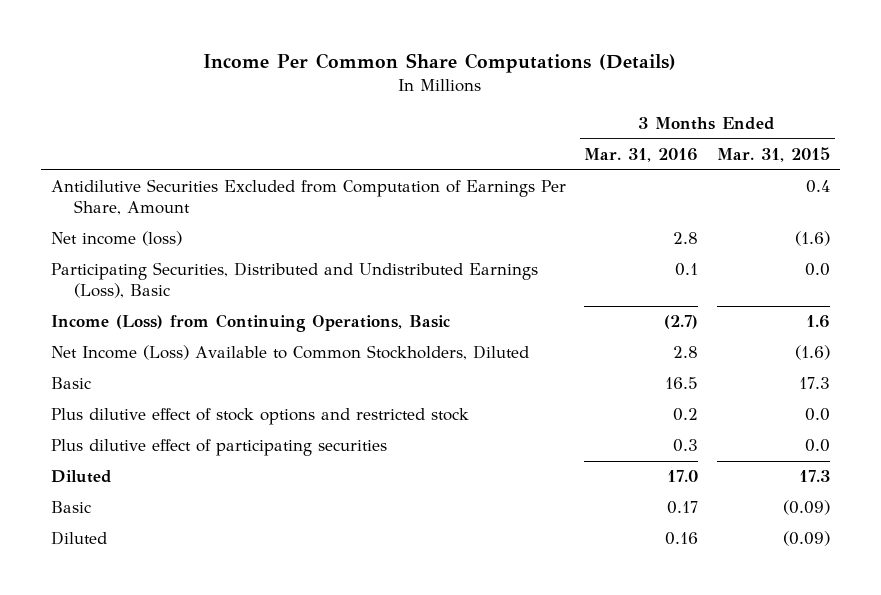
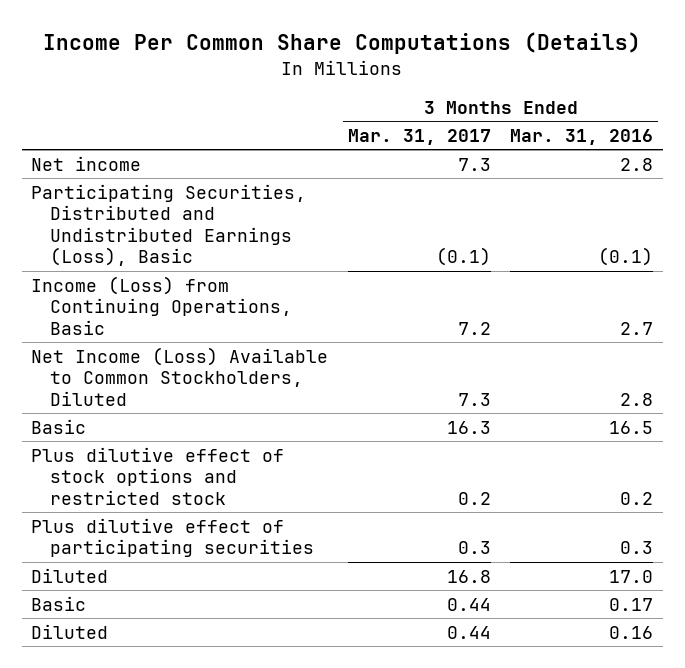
- | 3 Months Ended Mar. 31, 2016 | 3 Months Ended Mar. 31, 2015
+ | 3 Months Ended Mar. 31, 2017 | 3 Months Ended Mar. 31, 2016
- Antidilutive Securities Excluded from Computation of Earnings Per Share, Amount | | 0.4
- Net income (loss) | 2.8 | (1.6)
- Participating Securities, Distributed and Undistributed Earnings (Loss), Basic | 0.1 | 0.0
- Income (Loss) from Continuing Operations, Basic | (2.7) | 1.6
+ Net income | 7.3 | 2.8
+ Participating Securities, Distributed and Undistributed Earnings (Loss), Basic | (0.1) | (0.1)
+ Income (Loss) from Continuing Operations, Basic | 7.2 | 2.7

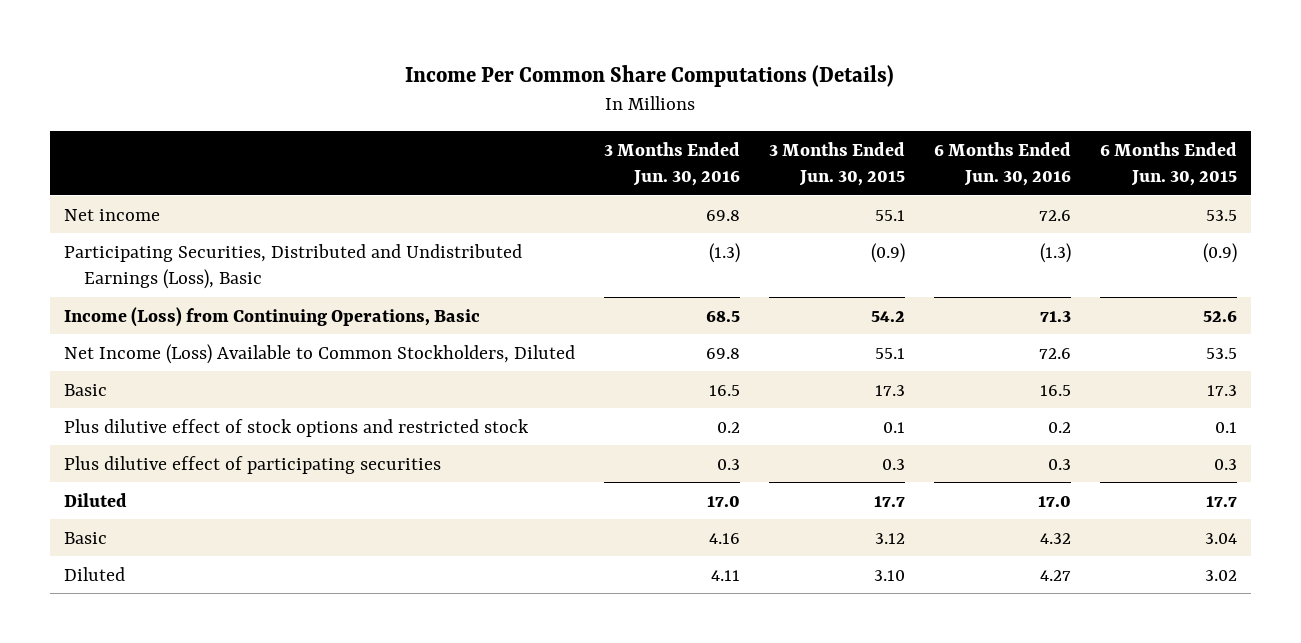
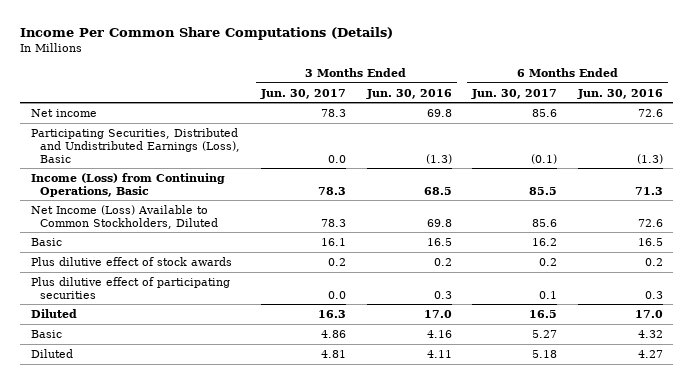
- | 3 Months Ended Jun. 30, 2016 | 3 Months Ended Jun. 30, 2015 | 6 Months Ended Jun. 30, 2016 | 6 Months Ended Jun. 30, 2015
+ | 3 Months Ended Jun. 30, 2017 | 3 Months Ended Jun. 30, 2016 | 6 Months Ended Jun. 30, 2017 | 6 Months Ended Jun. 30, 2016
- Plus dilutive effect of stock options and restricted stock | 0.2 | 0.1 | 0.2 | 0.1
+ Plus dilutive effect of stock awards | 0.2 | 0.2 | 0.2 | 0.2

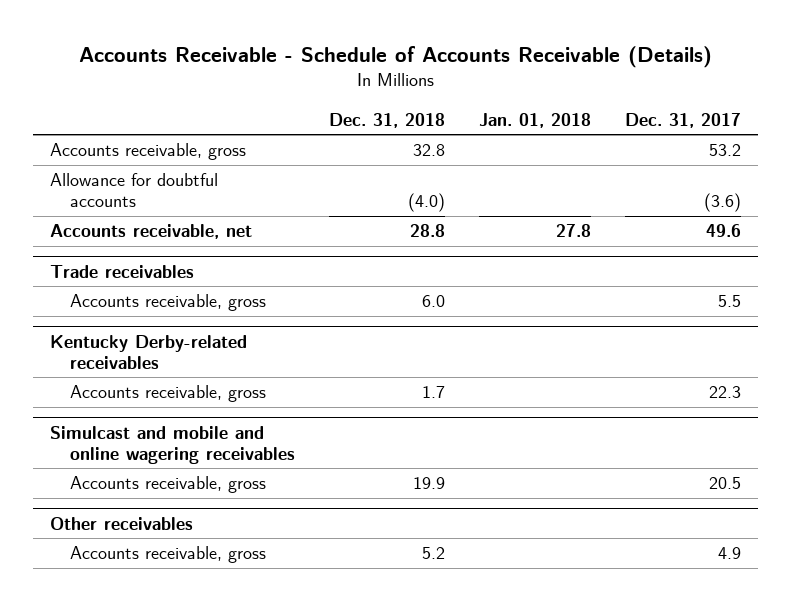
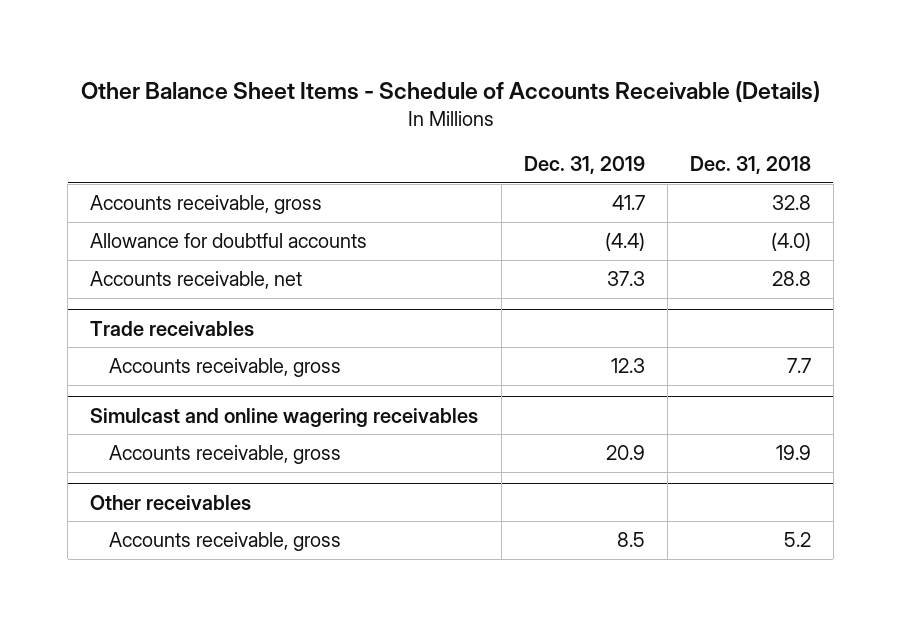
- Accounts Receivable - Schedule of Accounts Receivable (Details)
+ Other Balance Sheet Items - Schedule of Accounts Receivable (Details)
- | Dec. 31, 2018 | Jan. 01, 2018 | Dec. 31, 2017
+ | Dec. 31, 2019 | Dec. 31, 2018
@ Trade receivables
- Accounts receivable, gross | 6.0 | | 5.5
- Kentucky Derby-related receivables
- Accounts receivable, gross | 1.7 | | 22.3
- Simulcast and mobile and online wagering receivables
@ Trade receivables
+ Accounts receivable, gross | 12.3 | 7.7
+ Simulcast and online wagering receivables

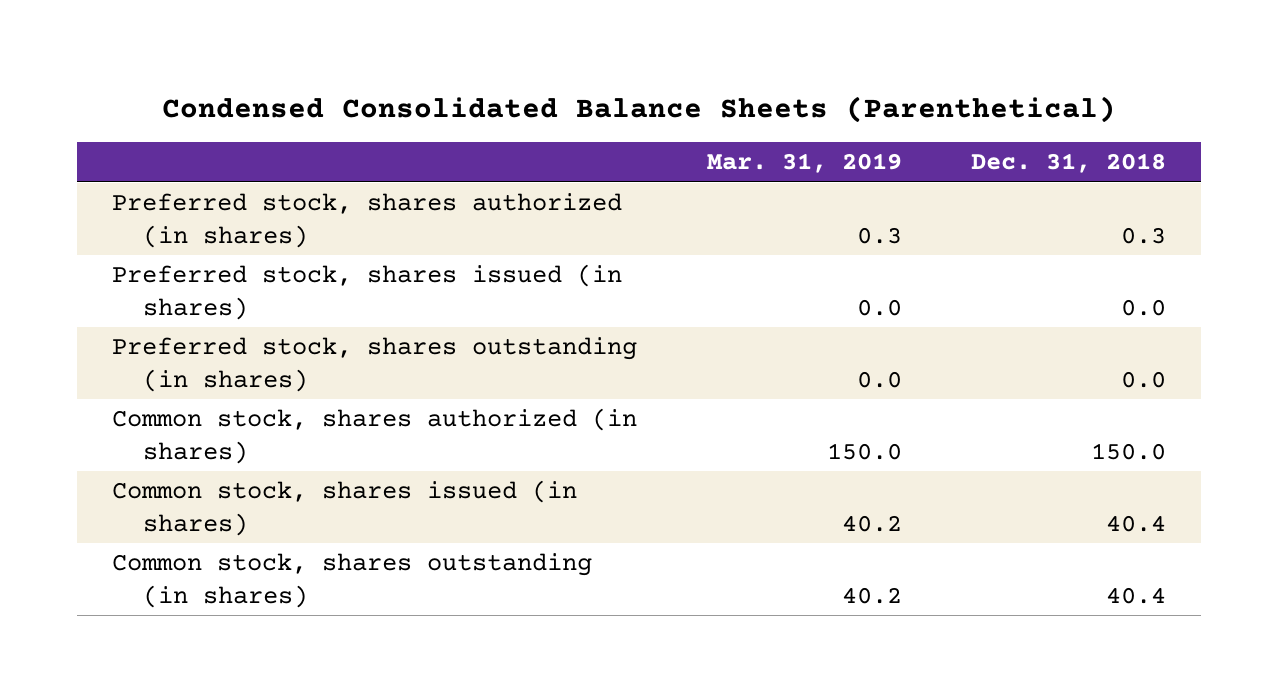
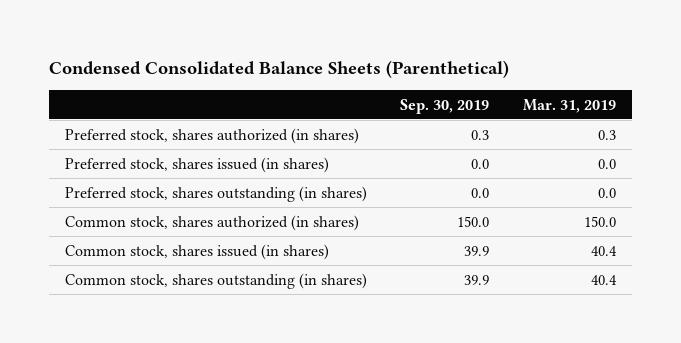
- | Mar. 31, 2019 | Dec. 31, 2018
+ | Sep. 30, 2019 | Mar. 31, 2019
- Common stock, shares issued (in shares) | 40.2 | 40.4
- Common stock, shares outstanding (in shares) | 40.2 | 40.4
+ Common stock, shares issued (in shares) | 39.9 | 40.4
+ Common stock, shares outstanding (in shares) | 39.9 | 40.4

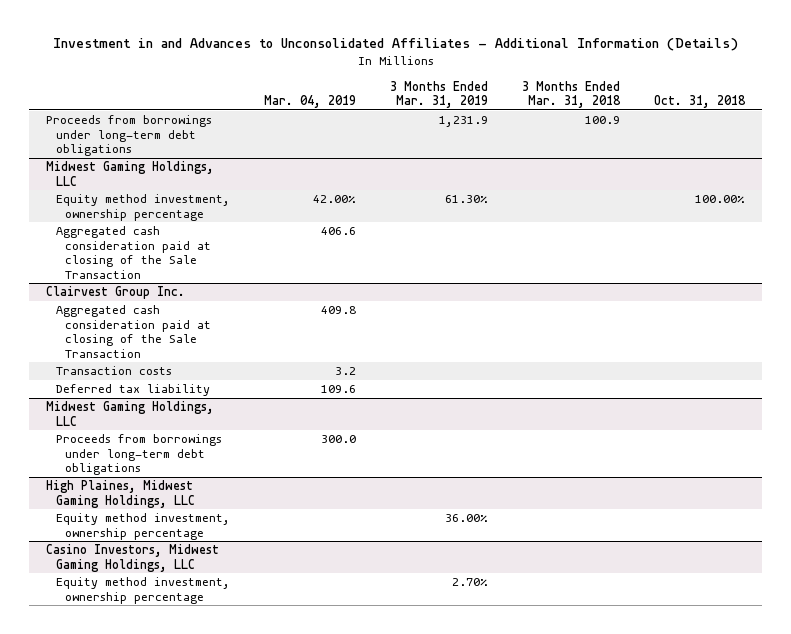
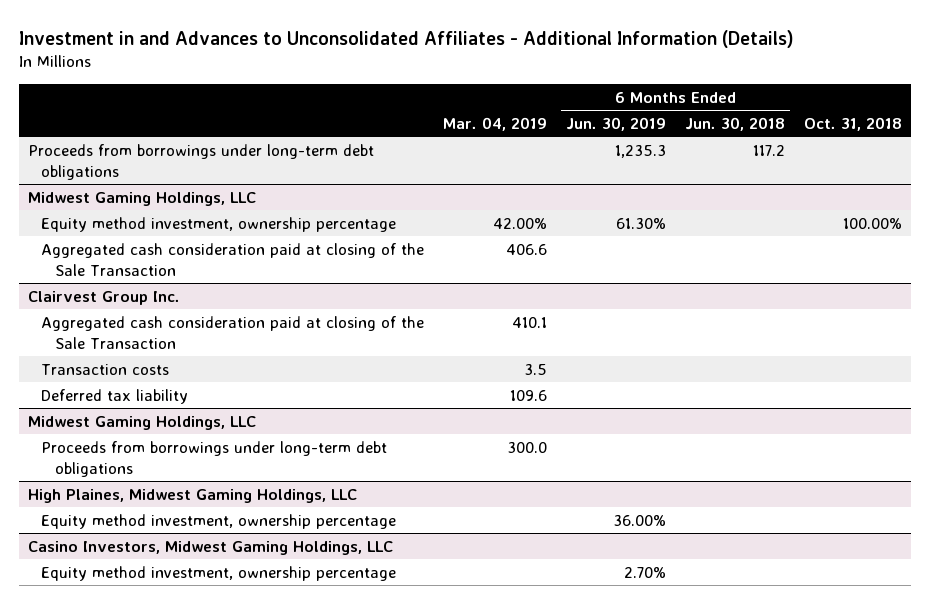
- | Mar. 04, 2019 | 3 Months Ended Mar. 31, 2019 | 3 Months Ended Mar. 31, 2018 | Oct. 31, 2018
+ | Mar. 04, 2019 | 6 Months Ended Jun. 30, 2019 | 6 Months Ended Jun. 30, 2018 | Oct. 31, 2018
@ Clairvest Group Inc.
- Aggregated cash consideration paid at closing of the Sale Transaction | 409.8 | | |
- Transaction costs | 3.2 | | |
+ Aggregated cash consideration paid at closing of the Sale Transaction | 410.1 | | |
+ Transaction costs | 3.5 | | |

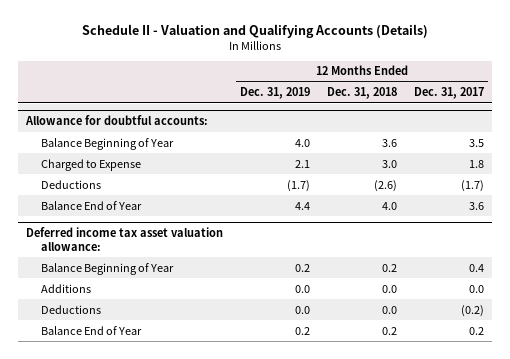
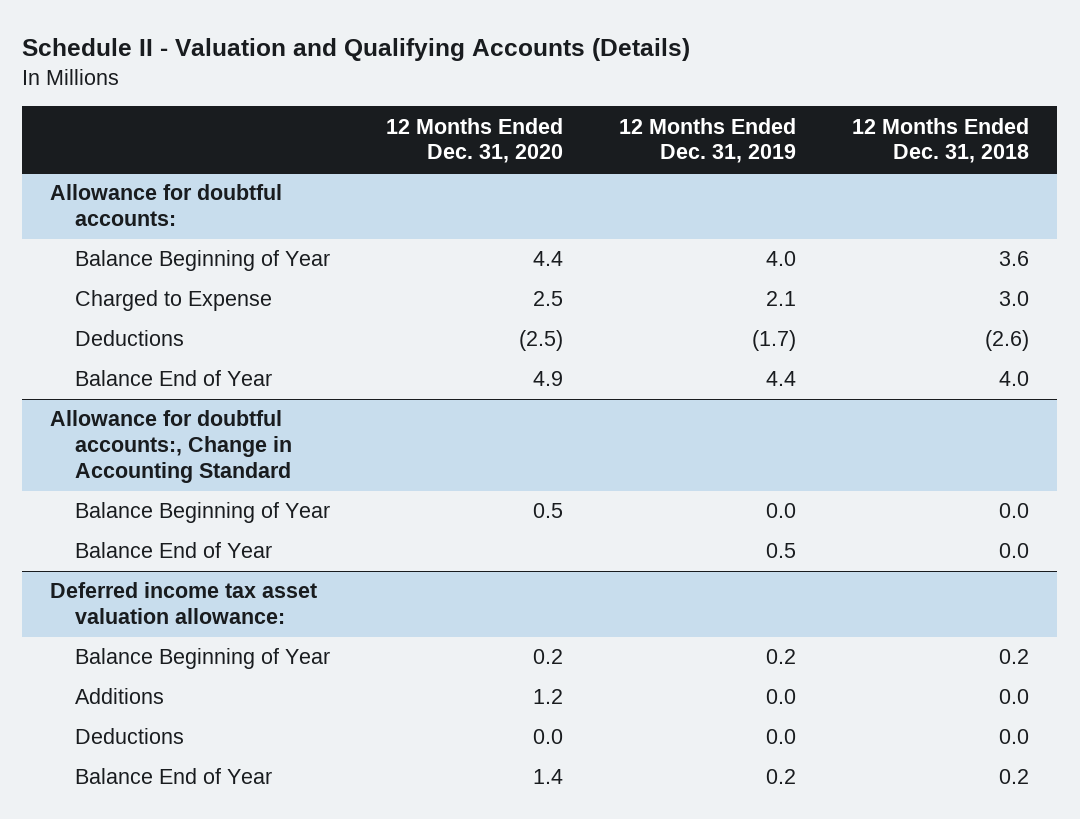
- | 12 Months Ended Dec. 31, 2019 | 12 Months Ended Dec. 31, 2018 | 12 Months Ended Dec. 31, 2017
+ | 12 Months Ended Dec. 31, 2020 | 12 Months Ended Dec. 31, 2019 | 12 Months Ended Dec. 31, 2018
+ Allowance for doubtful accounts:, Change in Accounting Standard
+ Balance Beginning of Year | 0.5 | 0.0 | 0.0
+ Balance End of Year | | 0.5 | 0.0

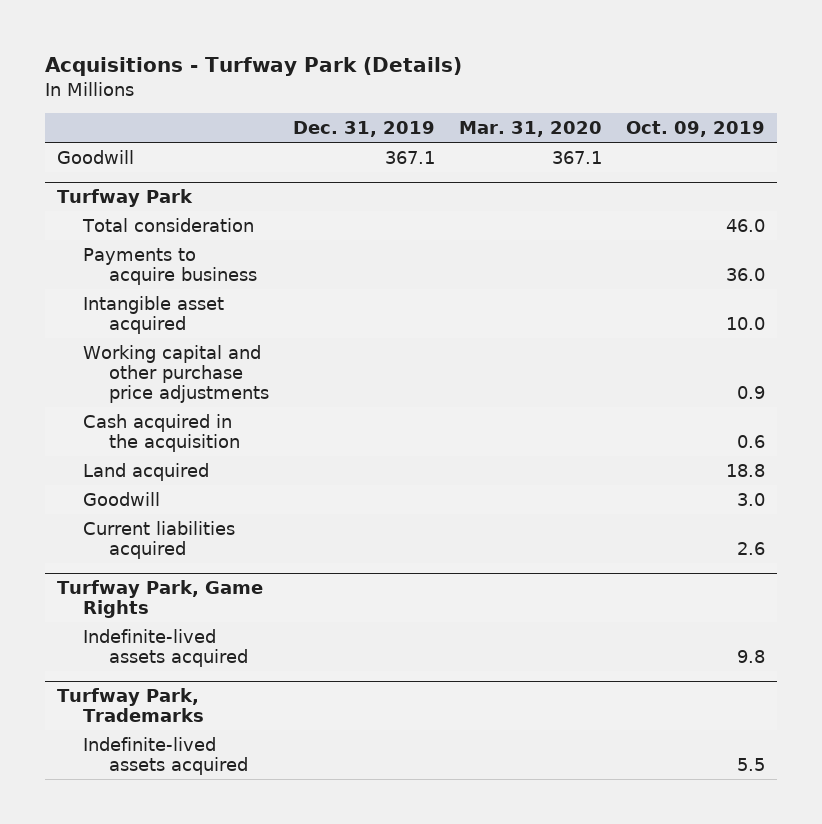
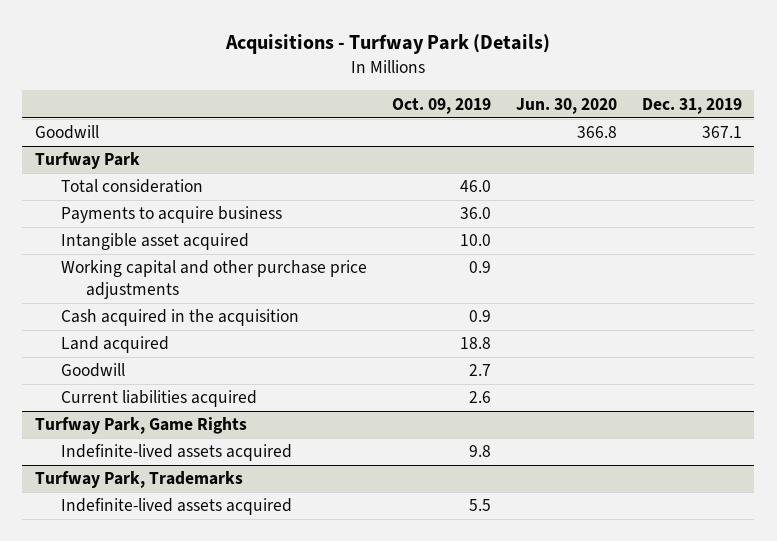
- | Dec. 31, 2019 | Mar. 31, 2020 | Oct. 09, 2019
+ | Oct. 09, 2019 | Jun. 30, 2020 | Dec. 31, 2019
@ Turfway Park
- Cash acquired in the acquisition | | | 0.6
+ Cash acquired in the acquisition | 0.9 | |
- Goodwill | | | 3.0
+ Goodwill | 2.7 | |

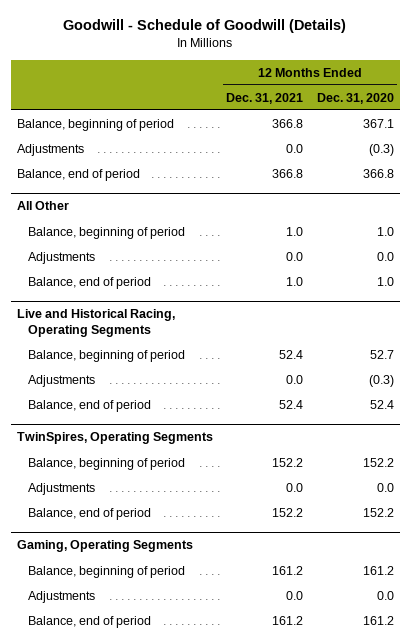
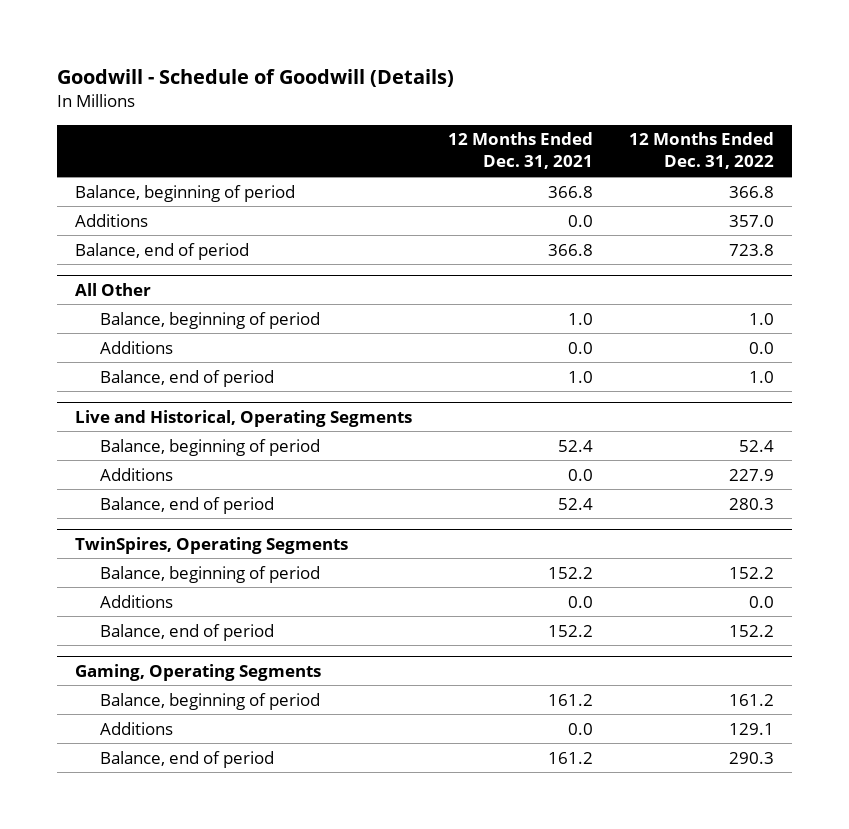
- | 12 Months Ended Dec. 31, 2021 | 12 Months Ended Dec. 31, 2020
+ | 12 Months Ended Dec. 31, 2021 | 12 Months Ended Dec. 31, 2022
- Adjustments | 0.0 | (0.3)
+ Additions | 0.0 | 357.0
@ All Other
- Adjustments | 0.0 | 0.0
+ Additions | 0.0 | 0.0
- Live and Historical Racing, Operating Segments
+ Live and Historical, Operating Segments
- Adjustments | 0.0 | (0.3)
+ Additions | 0.0 | 227.9
@ TwinSpires, Operating Segments
- Adjustments | 0.0 | 0.0
+ Additions | 0.0 | 0.0
@ Gaming, Operating Segments
- Adjustments | 0.0 | 0.0
+ Additions | 0.0 | 129.1

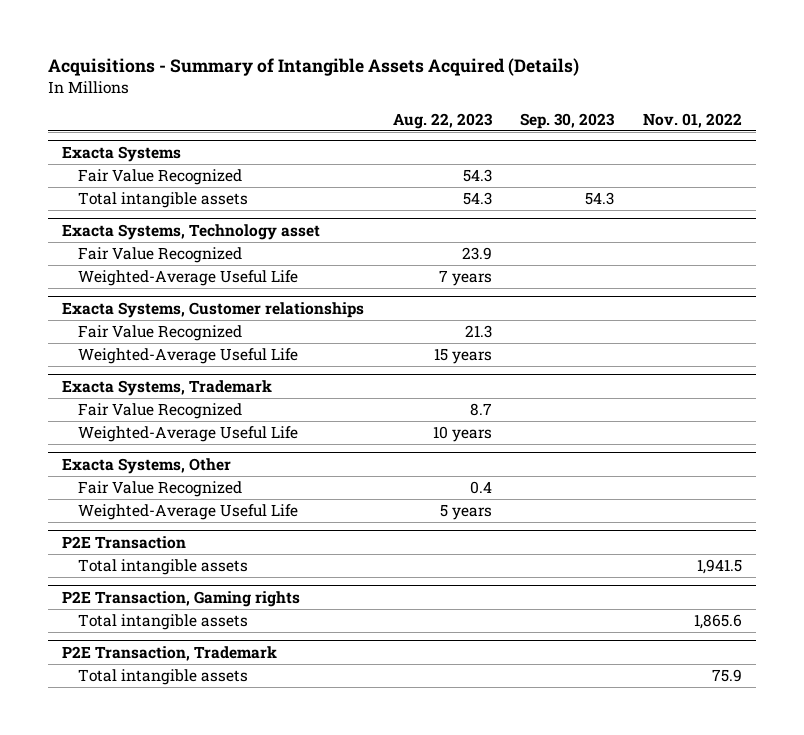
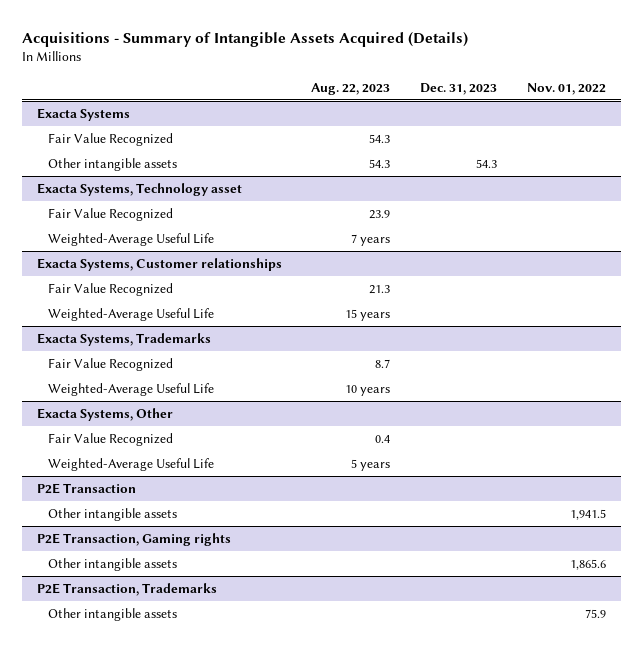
- | Aug. 22, 2023 | Sep. 30, 2023 | Nov. 01, 2022
+ | Aug. 22, 2023 | Dec. 31, 2023 | Nov. 01, 2022
@ Exacta Systems
- Total intangible assets | 54.3 | 54.3 |
+ Other intangible assets | 54.3 | 54.3 |
- Exacta Systems, Trademark
+ Exacta Systems, Trademarks
@ P2E Transaction
- Total intangible assets | | | 1,941.5
+ Other intangible assets | | | 1,941.5
@ P2E Transaction, Gaming rights
- Total intangible assets | | | 1,865.6
- P2E Transaction, Trademark
- Total intangible assets | | | 75.9
@ P2E Transaction, Gaming rights
+ Other intangible assets | | | 1,865.6
+ P2E Transaction, Trademarks
+ Other intangible assets | | | 75.9

